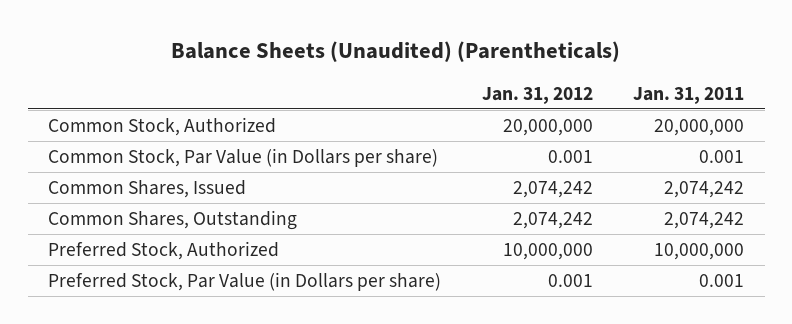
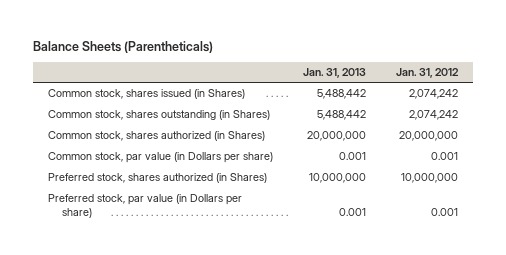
- Balance Sheets (Unaudited) (Parentheticals)
+ Balance Sheets (Parentheticals)
- | Jan. 31, 2012 | Jan. 31, 2011
+ | Jan. 31, 2013 | Jan. 31, 2012
- Common Stock, Authorized | 20,000,000 | 20,000,000
- Common Stock, Par Value (in Dollars per share) | 0.001 | 0.001
- Common Shares, Issued | 2,074,242 | 2,074,242
- Common Shares, Outstanding | 2,074,242 | 2,074,242
- Preferred Stock, Authorized | 10,000,000 | 10,000,000
- Preferred Stock, Par Value (in Dollars per share) | 0.001 | 0.001
+ Common stock, shares issued (in Shares) | 5,488,442 | 2,074,242
+ Common stock, shares outstanding (in Shares) | 5,488,442 | 2,074,242
+ Common stock, shares authorized (in Shares) | 20,000,000 | 20,000,000
+ Common stock, par value (in Dollars per share) | 0.001 | 0.001
+ Preferred stock, shares authorized (in Shares) | 10,000,000 | 10,000,000
+ Preferred stock, par value (in Dollars per share) | 0.001 | 0.001

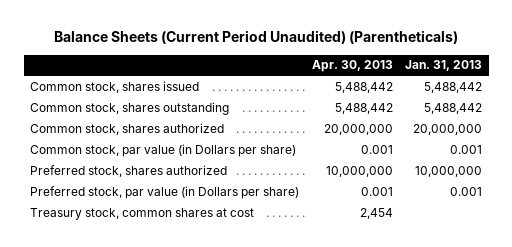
- Balance Sheets (Parentheticals)
+ Balance Sheets (Current Period Unaudited) (Parentheticals)
- | Jan. 31, 2013 | Jan. 31, 2012
+ | Apr. 30, 2013 | Jan. 31, 2013
- Common stock, shares issued (in Shares) | 5,488,442 | 2,074,242
- Common stock, shares outstanding (in Shares) | 5,488,442 | 2,074,242
- Common stock, shares authorized (in Shares) | 20,000,000 | 20,000,000
+ Common stock, shares issued | 5,488,442 | 5,488,442
+ Common stock, shares outstanding | 5,488,442 | 5,488,442
+ Common stock, shares authorized | 20,000,000 | 20,000,000
- Preferred stock, shares authorized (in Shares) | 10,000,000 | 10,000,000
+ Preferred stock, shares authorized | 10,000,000 | 10,000,000
+ Treasury stock, common shares at cost | 2,454 |

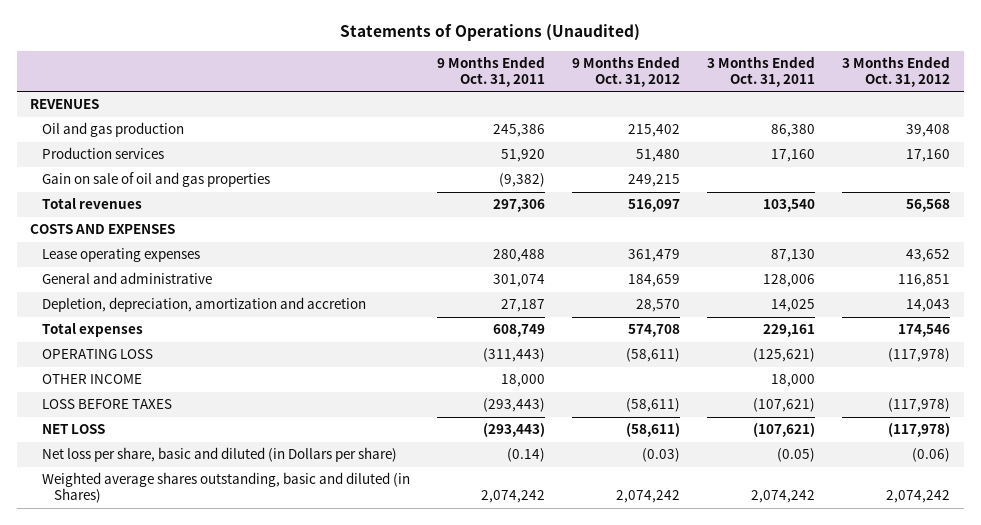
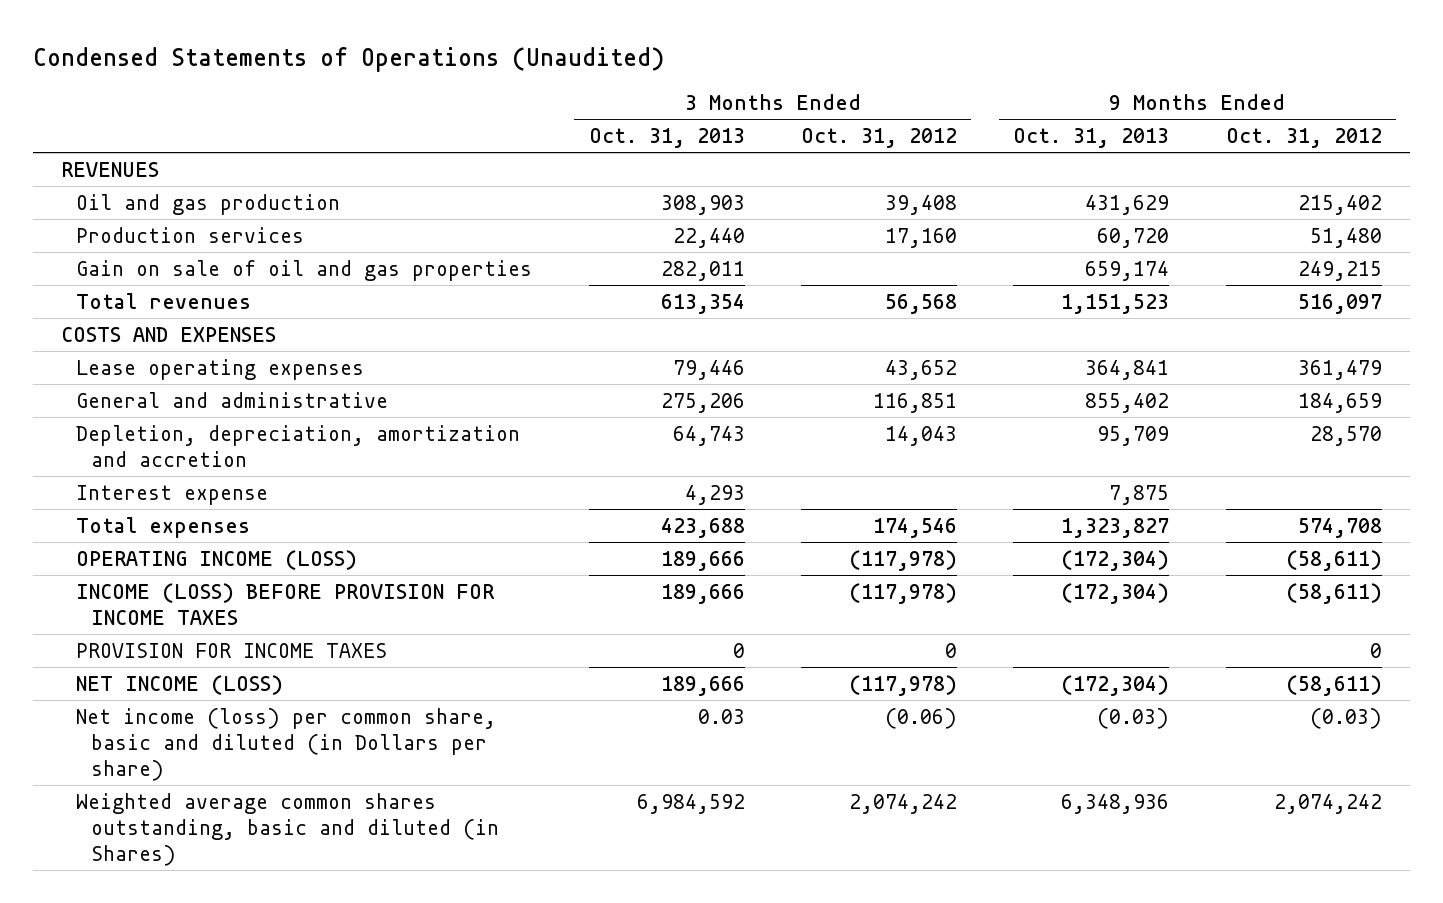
- Statements of Operations (Unaudited)
+ Condensed Statements of Operations (Unaudited)
- | 9 Months Ended Oct. 31, 2011 | 9 Months Ended Oct. 31, 2012 | 3 Months Ended Oct. 31, 2011 | 3 Months Ended Oct. 31, 2012
+ | 3 Months Ended Oct. 31, 2013 | 3 Months Ended Oct. 31, 2012 | 9 Months Ended Oct. 31, 2013 | 9 Months Ended Oct. 31, 2012
+ Interest expense | 4,293 | | 7,875 |
- OPERATING LOSS | (311,443) | (58,611) | (125,621) | (117,978)
- OTHER INCOME | 18,000 | | 18,000 |
- LOSS BEFORE TAXES | (293,443) | (58,611) | (107,621) | (117,978)
- NET LOSS | (293,443) | (58,611) | (107,621) | (117,978)
- Net loss per share, basic and diluted (in Dollars per share) | (0.14) | (0.03) | (0.05) | (0.06)
- Weighted average shares outstanding, basic and diluted (in Shares) | 2,074,242 | 2,074,242 | 2,074,242 | 2,074,242
+ OPERATING INCOME (LOSS) | 189,666 | (117,978) | (172,304) | (58,611)
+ INCOME (LOSS) BEFORE PROVISION FOR INCOME TAXES | 189,666 | (117,978) | (172,304) | (58,611)
+ PROVISION FOR INCOME TAXES | 0 | 0 | | 0
+ NET INCOME (LOSS) | 189,666 | (117,978) | (172,304) | (58,611)
+ Net income (loss) per common share, basic and diluted (in Dollars per share) | 0.03 | (0.06) | (0.03) | (0.03)
+ Weighted average common shares outstanding, basic and diluted (in Shares) | 6,984,592 | 2,074,242 | 6,348,936 | 2,074,242

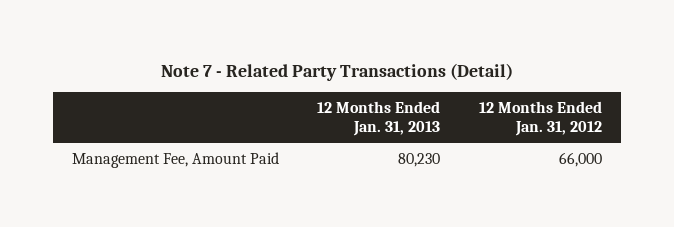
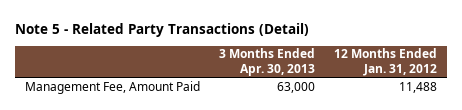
- Note 7 - Related Party Transactions (Detail)
+ Note 5 - Related Party Transactions (Detail)
- | 12 Months Ended Jan. 31, 2013 | 12 Months Ended Jan. 31, 2012
+ | 3 Months Ended Apr. 30, 2013 | 12 Months Ended Jan. 31, 2012
- Management Fee, Amount Paid | 80,230 | 66,000
+ Management Fee, Amount Paid | 63,000 | 11,488

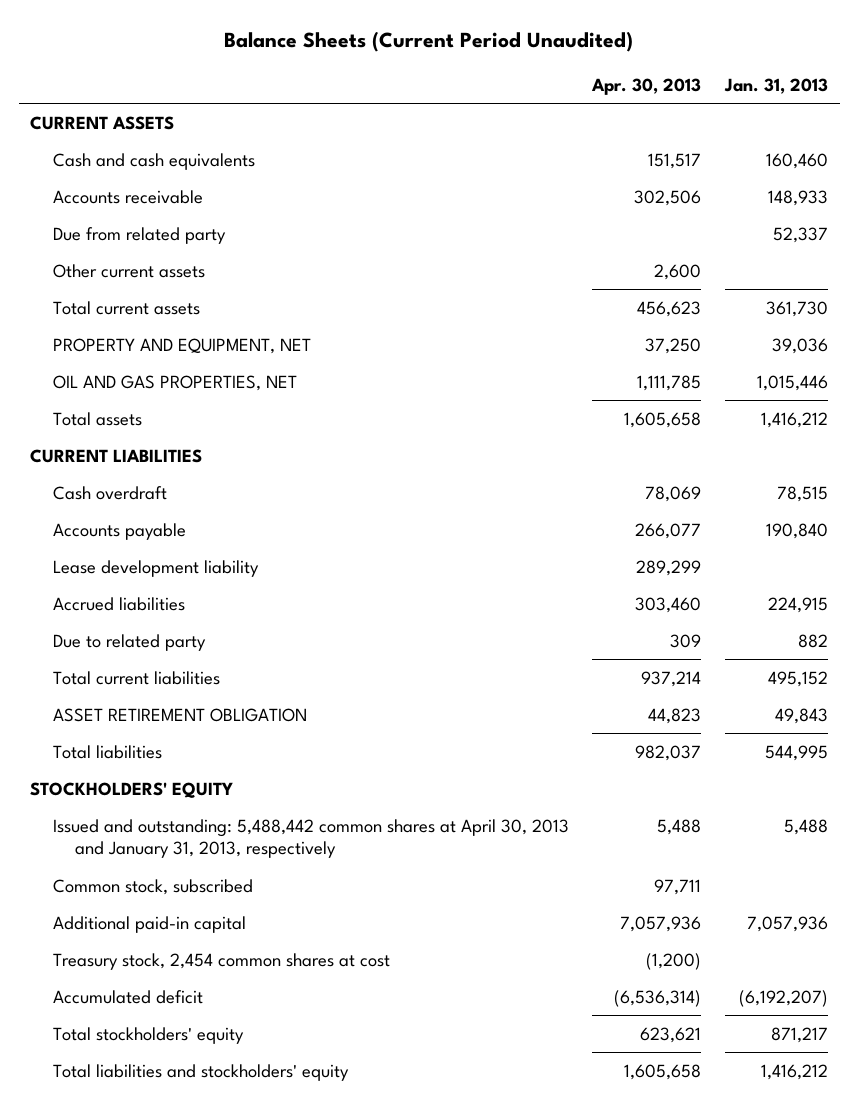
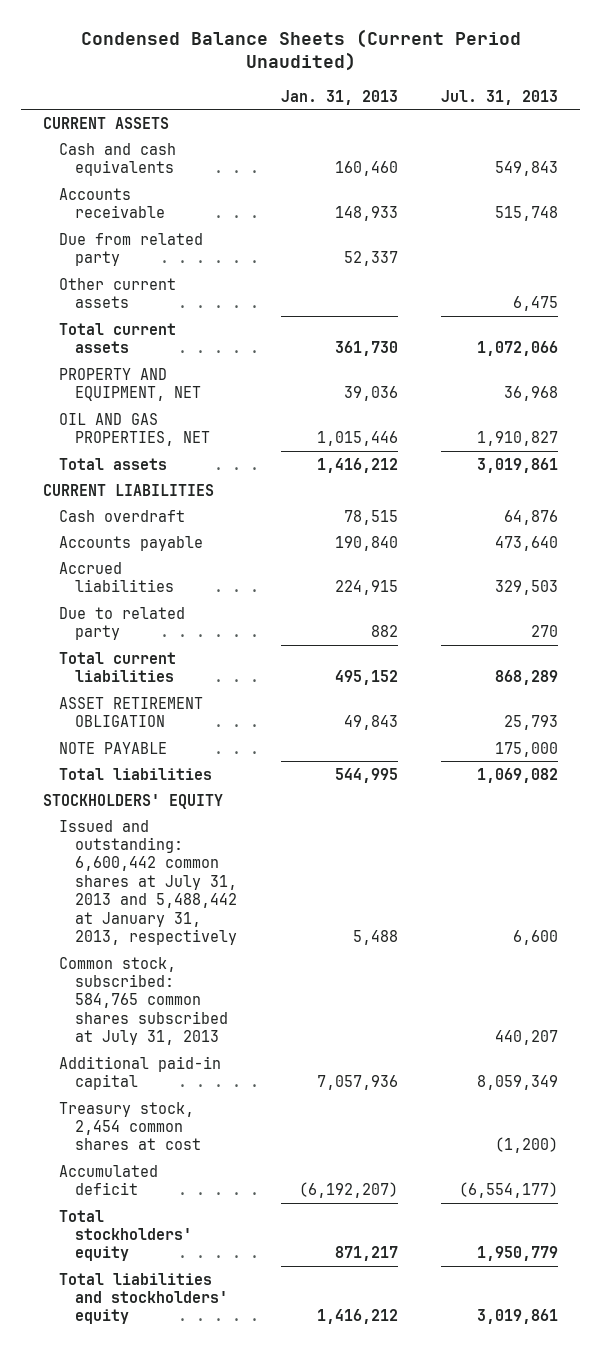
- Balance Sheets (Current Period Unaudited)
+ Condensed Balance Sheets (Current Period Unaudited)
- | Apr. 30, 2013 | Jan. 31, 2013
+ | Jan. 31, 2013 | Jul. 31, 2013
- Lease development liability | 289,299 |
+ NOTE PAYABLE | | 175,000
- Issued and outstanding: 5,488,442 common shares at April 30, 2013 and January 31, 2013, respectively | 5,488 | 5,488
- Common stock, subscribed | 97,711 |
+ Issued and outstanding: 6,600,442 common shares at July 31, 2013 and 5,488,442 at January 31, 2013, respectively | 5,488 | 6,600
+ Common stock, subscribed: 584,765 common shares subscribed at July 31, 2013 | | 440,207

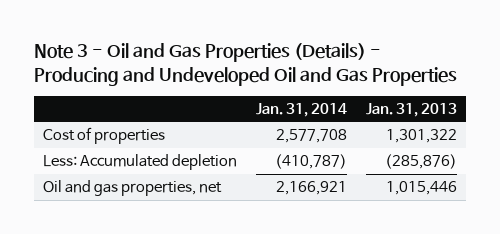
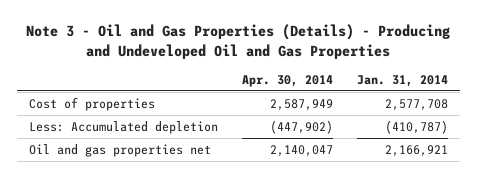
- | Jan. 31, 2014 | Jan. 31, 2013
+ | Apr. 30, 2014 | Jan. 31, 2014
- Oil and gas properties, net | 2,166,921 | 1,015,446
+ Oil and gas properties net | 2,140,047 | 2,166,921

